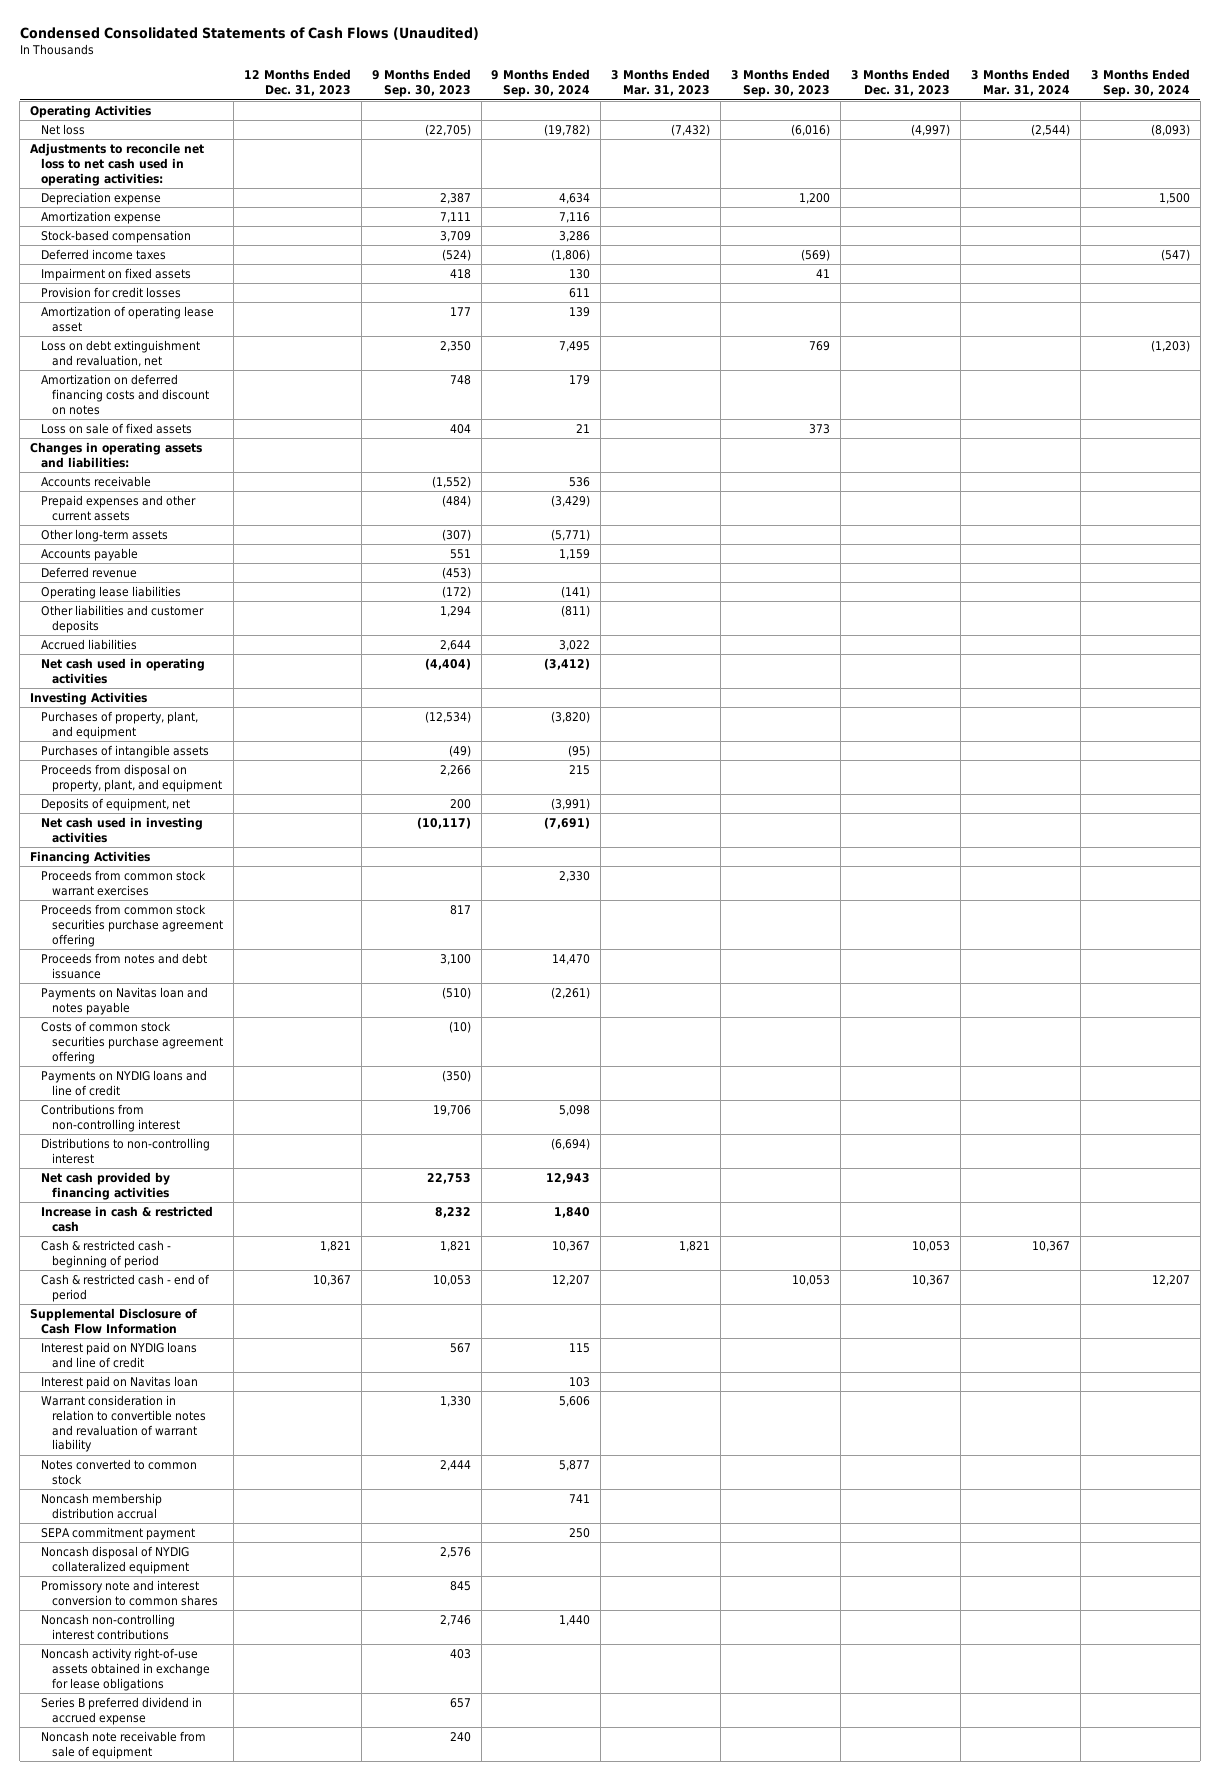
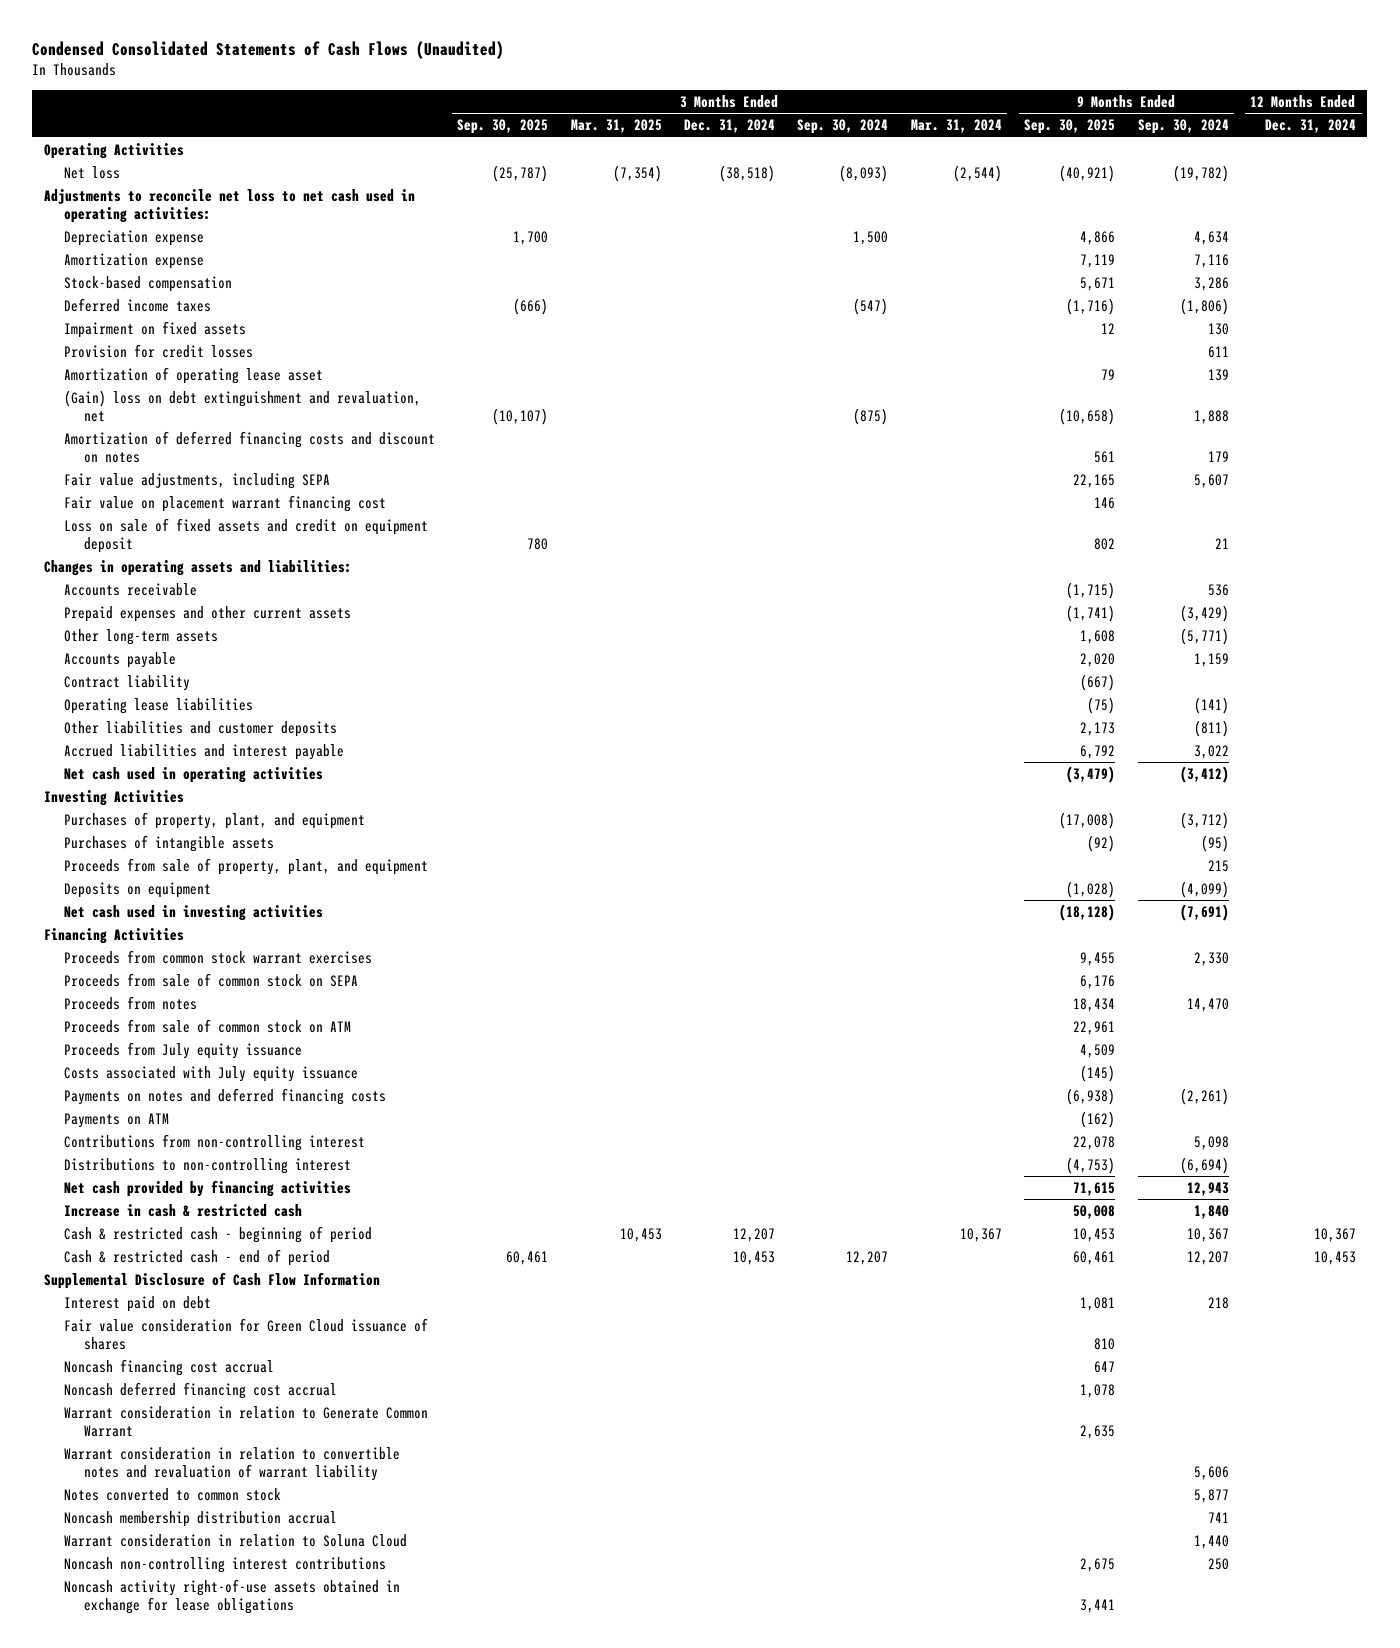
- | 12 Months Ended Dec. 31, 2023 | 9 Months Ended Sep. 30, 2023 | 9 Months Ended Sep. 30, 2024 | 3 Months Ended Mar. 31, 2023 | 3 Months Ended Sep. 30, 2023 | 3 Months Ended Dec. 31, 2023 | 3 Months Ended Mar. 31, 2024 | 3 Months Ended Sep. 30, 2024
+ | 3 Months Ended Sep. 30, 2025 | 3 Months Ended Mar. 31, 2025 | 3 Months Ended Dec. 31, 2024 | 3 Months Ended Sep. 30, 2024 | 3 Months Ended Mar. 31, 2024 | 9 Months Ended Sep. 30, 2025 | 9 Months Ended Sep. 30, 2024 | 12 Months Ended Dec. 31, 2024
- Loss on debt extinguishment and revaluation, net | | 2,350 | 7,495 | | 769 | | | (1,203)
- Amortization on deferred financing costs and discount on notes | | 748 | 179 | | | | |
- Loss on sale of fixed assets | | 404 | 21 | | 373 | | |
+ (Gain) loss on debt extinguishment and revaluation, net | (10,107) | | | (875) | | (10,658) | 1,888 |
+ Amortization of deferred financing costs and discount on notes | | | | | | 561 | 179 |
+ Fair value adjustments, including SEPA | | | | | | 22,165 | 5,607 |
+ Fair value on placement warrant financing cost | | | | | | 146 | |
+ Loss on sale of fixed assets and credit on equipment deposit | 780 | | | | | 802 | 21 |
- Deferred revenue | | (453) | | | | | |
+ Contract liability | | | | | | (667) | |
- Accrued liabilities | | 2,644 | 3,022 | | | | |
+ Accrued liabilities and interest payable | | | | | | 6,792 | 3,022 |
- Purchases of property, plant, and equipment | | (12,534) | (3,820) | | | | |
+ Purchases of property, plant, and equipment | | | | | | (17,008) | (3,712) |
- Proceeds from disposal on property, plant, and equipment | | 2,266 | 215 | | | | |
- Deposits of equipment, net | | 200 | (3,991) | | | | |
+ Proceeds from sale of property, plant, and equipment | | | | | | | 215 |
+ Deposits on equipment | | | | | | (1,028) | (4,099) |
- Proceeds from common stock securities purchase agreement offering | | 817 | | | | | |
- Proceeds from notes and debt issuance | | 3,100 | 14,470 | | | | |
- Payments on Navitas loan and notes payable | | (510) | (2,261) | | | | |
- Costs of common stock securities purchase agreement offering | | (10) | | | | | |
- Payments on NYDIG loans and line of credit | | (350) | | | | | |
+ Proceeds from sale of common stock on SEPA | | | | | | 6,176 | |
+ Proceeds from notes | | | | | | 18,434 | 14,470 |
+ Proceeds from sale of common stock on ATM | | | | | | 22,961 | |
+ Proceeds from July equity issuance | | | | | | 4,509 | |
+ Costs associated with July equity issuance | | | | | | (145) | |
+ Payments on notes and deferred financing costs | | | | | | (6,938) | (2,261) |
+ Payments on ATM | | | | | | (162) | |
- Interest paid on NYDIG loans and line of credit | | 567 | 115 | | | | |
- Interest paid on Navitas loan | | | 103 | | | | |
+ Interest paid on debt | | | | | | 1,081 | 218 |
+ Fair value consideration for Green Cloud issuance of shares | | | | | | 810 | |
+ Noncash financing cost accrual | | | | | | 647 | |
+ Noncash deferred financing cost accrual | | | | | | 1,078 | |
+ Warrant consideration in relation to Generate Common Warrant | | | | | | 2,635 | |
- SEPA commitment payment | | | 250 | | | | |
- Noncash disposal of NYDIG collateralized equipment | | 2,576 | | | | | |
- Promissory note and interest conversion to common shares | | 845 | | | | | |
- Noncash non-controlling interest contributions | | 2,746 | 1,440 | | | | |
+ Warrant consideration in relation to Soluna Cloud | | | | | | | 1,440 |
+ Noncash non-controlling interest contributions | | | | | | 2,675 | 250 |
- Series B preferred dividend in accrued expense | | 657 | | | | | |
- Noncash note receivable from sale of equipment | | 240 | | | | | |

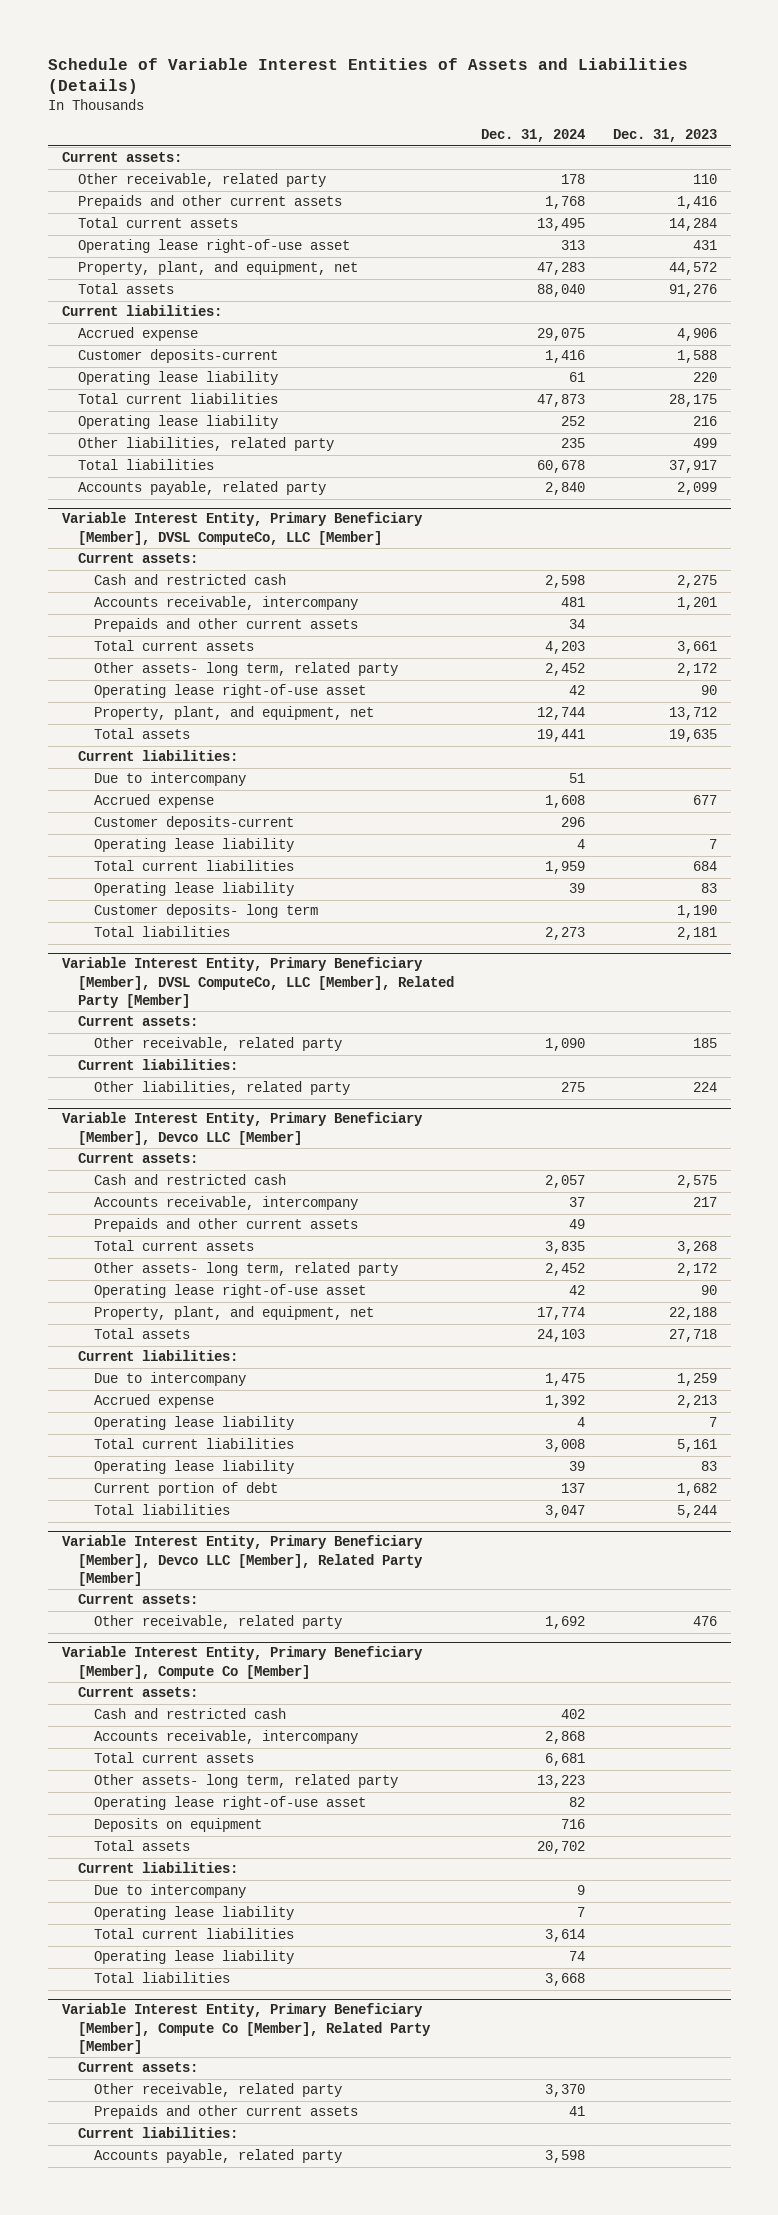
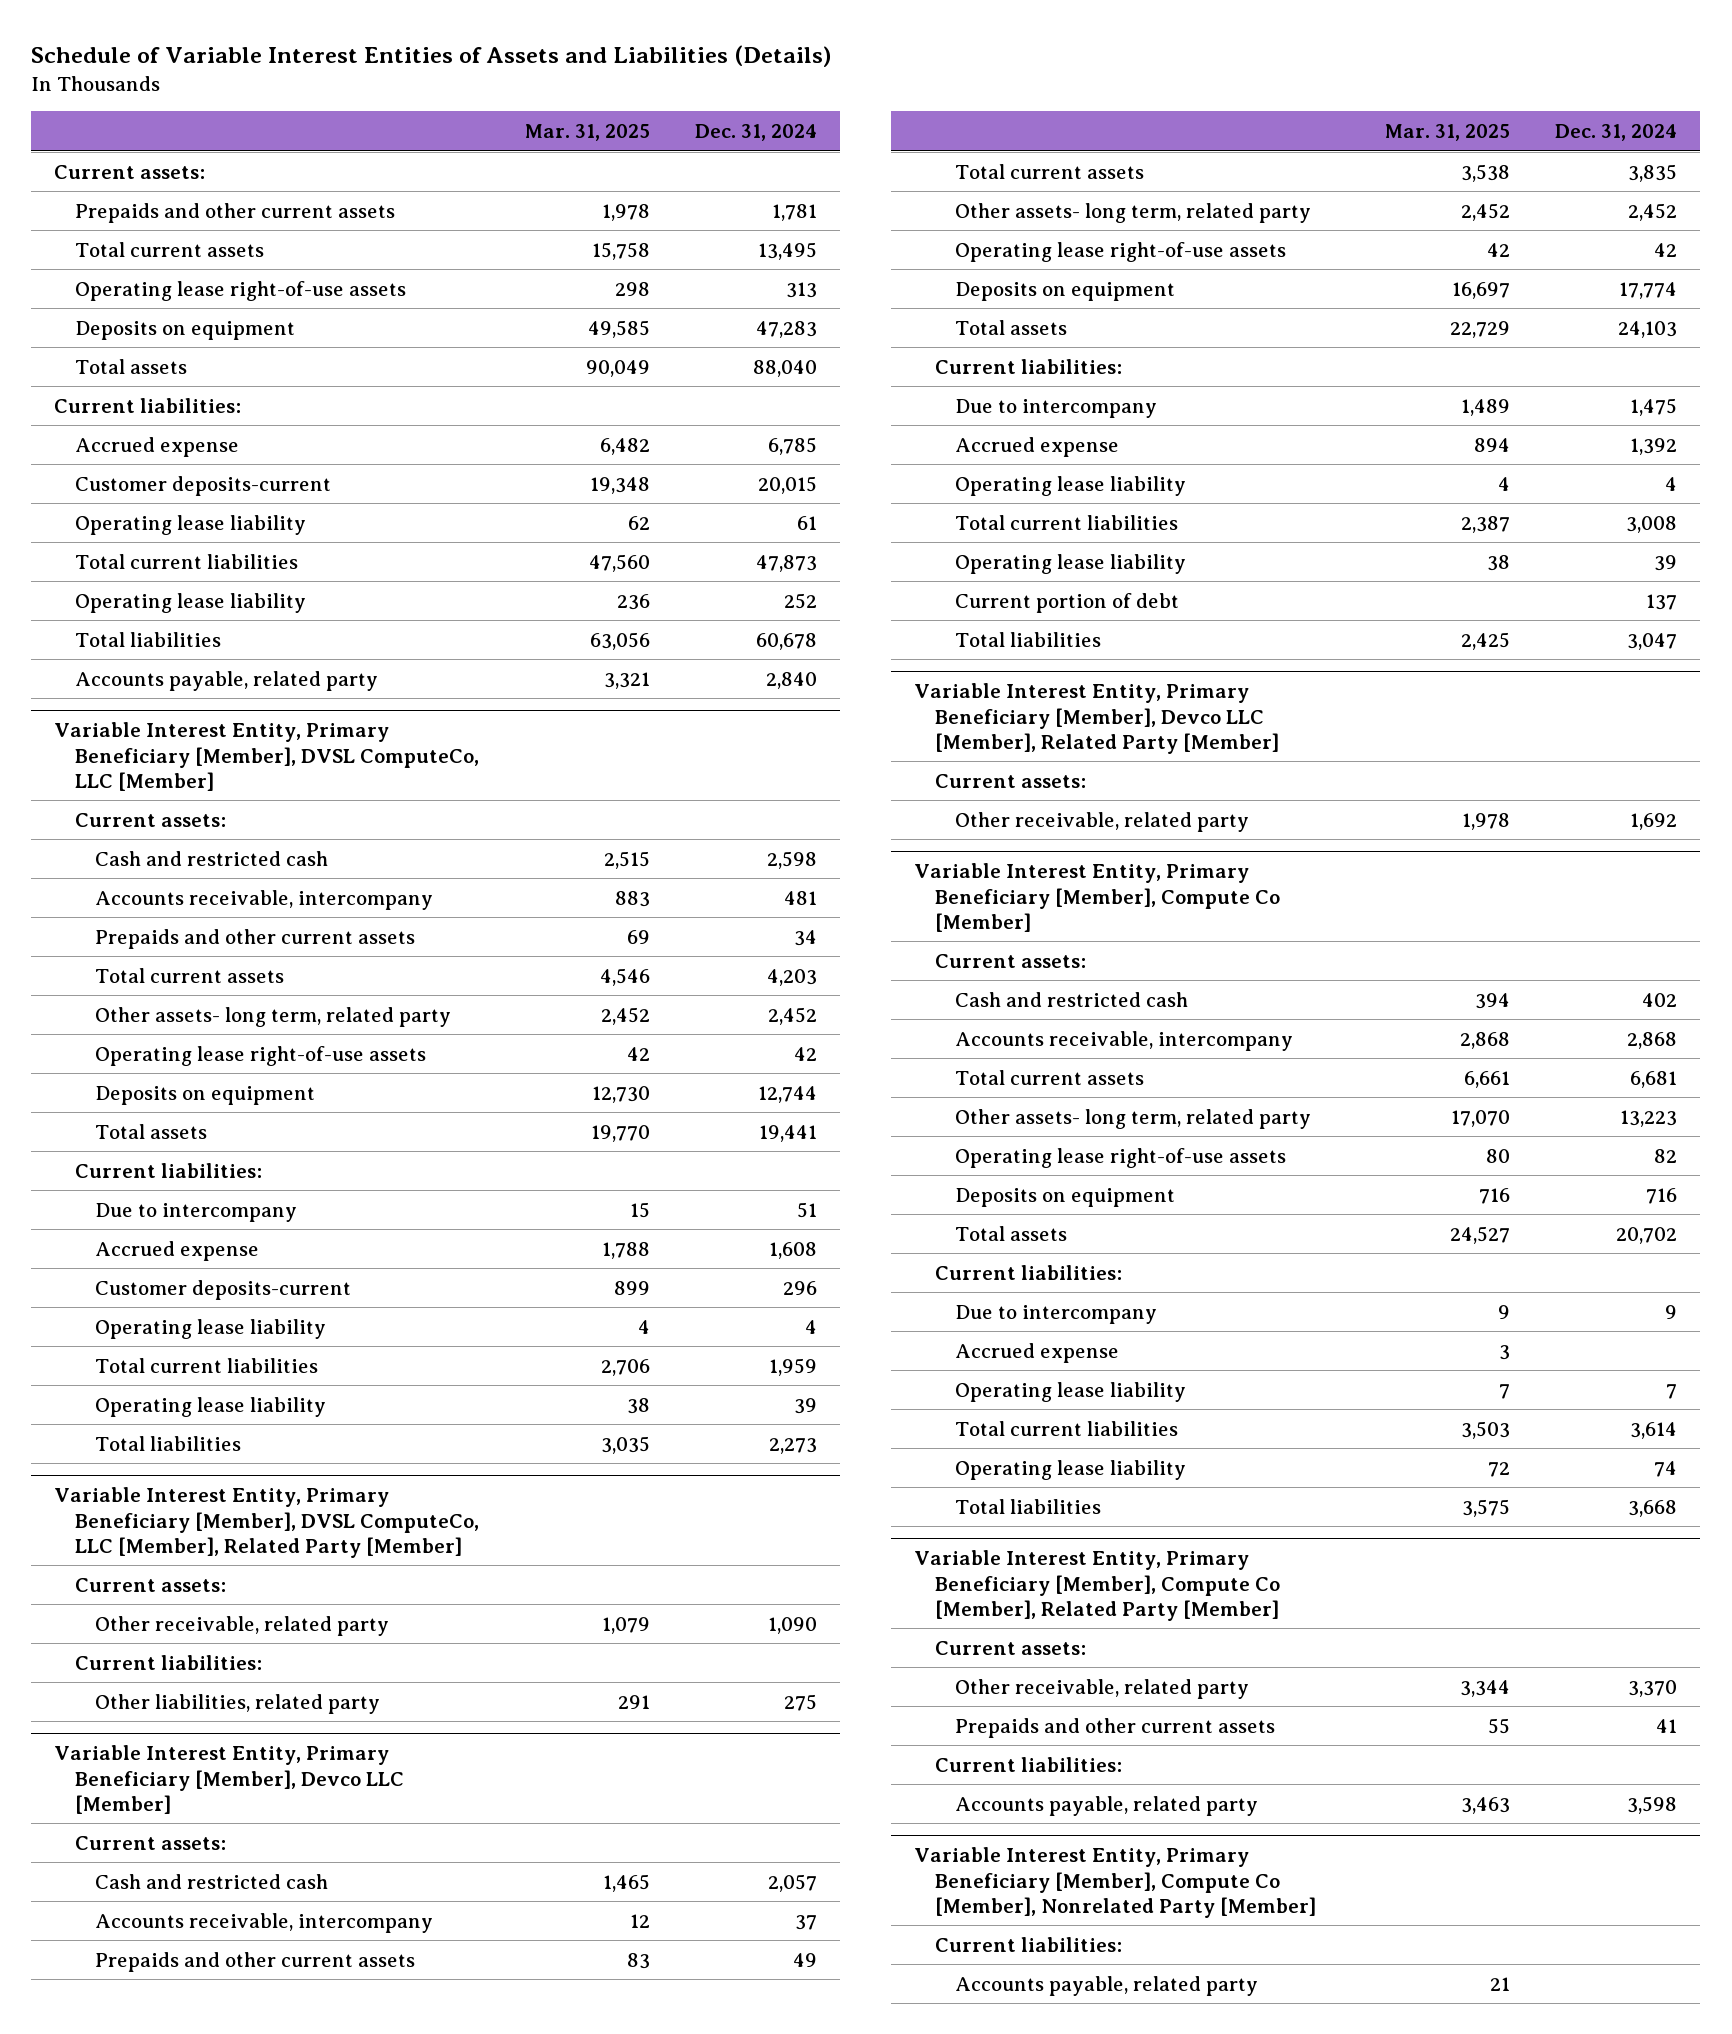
- | Dec. 31, 2024 | Dec. 31, 2023
+ | Mar. 31, 2025 | Dec. 31, 2024
- Other receivable, related party | 178 | 110
- Prepaids and other current assets | 1,768 | 1,416
+ Prepaids and other current assets | 1,978 | 1,781
- Operating lease right-of-use asset | 313 | 431
- Property, plant, and equipment, net | 47,283 | 44,572
+ Operating lease right-of-use assets | 298 | 313
+ Deposits on equipment | 49,585 | 47,283
- Accrued expense | 29,075 | 4,906
- Customer deposits-current | 1,416 | 1,588
+ Accrued expense | 6,482 | 6,785
+ Customer deposits-current | 19,348 | 20,015
- Other liabilities, related party | 235 | 499
@ Variable Interest Entity, Primary Beneficiary [Member], DVSL ComputeCo, LLC [Member]
- Operating lease right-of-use asset | 42 | 90
- Property, plant, and equipment, net | 12,744 | 13,712
+ Operating lease right-of-use assets | 42 | 42
+ Deposits on equipment | 12,730 | 12,744
- Customer deposits- long term | | 1,190
@ Variable Interest Entity, Primary Beneficiary [Member], Devco LLC [Member]
- Operating lease right-of-use asset | 42 | 90
- Property, plant, and equipment, net | 17,774 | 22,188
+ Operating lease right-of-use assets | 42 | 42
+ Deposits on equipment | 16,697 | 17,774
@ Variable Interest Entity, Primary Beneficiary [Member], Compute Co [Member]
- Operating lease right-of-use asset | 82 |
+ Operating lease right-of-use assets | 80 | 82
+ Accrued expense | 3 |
+ Variable Interest Entity, Primary Beneficiary [Member], Compute Co [Member], Nonrelated Party [Member]
+ Current liabilities:
+ Accounts payable, related party | 21 |

